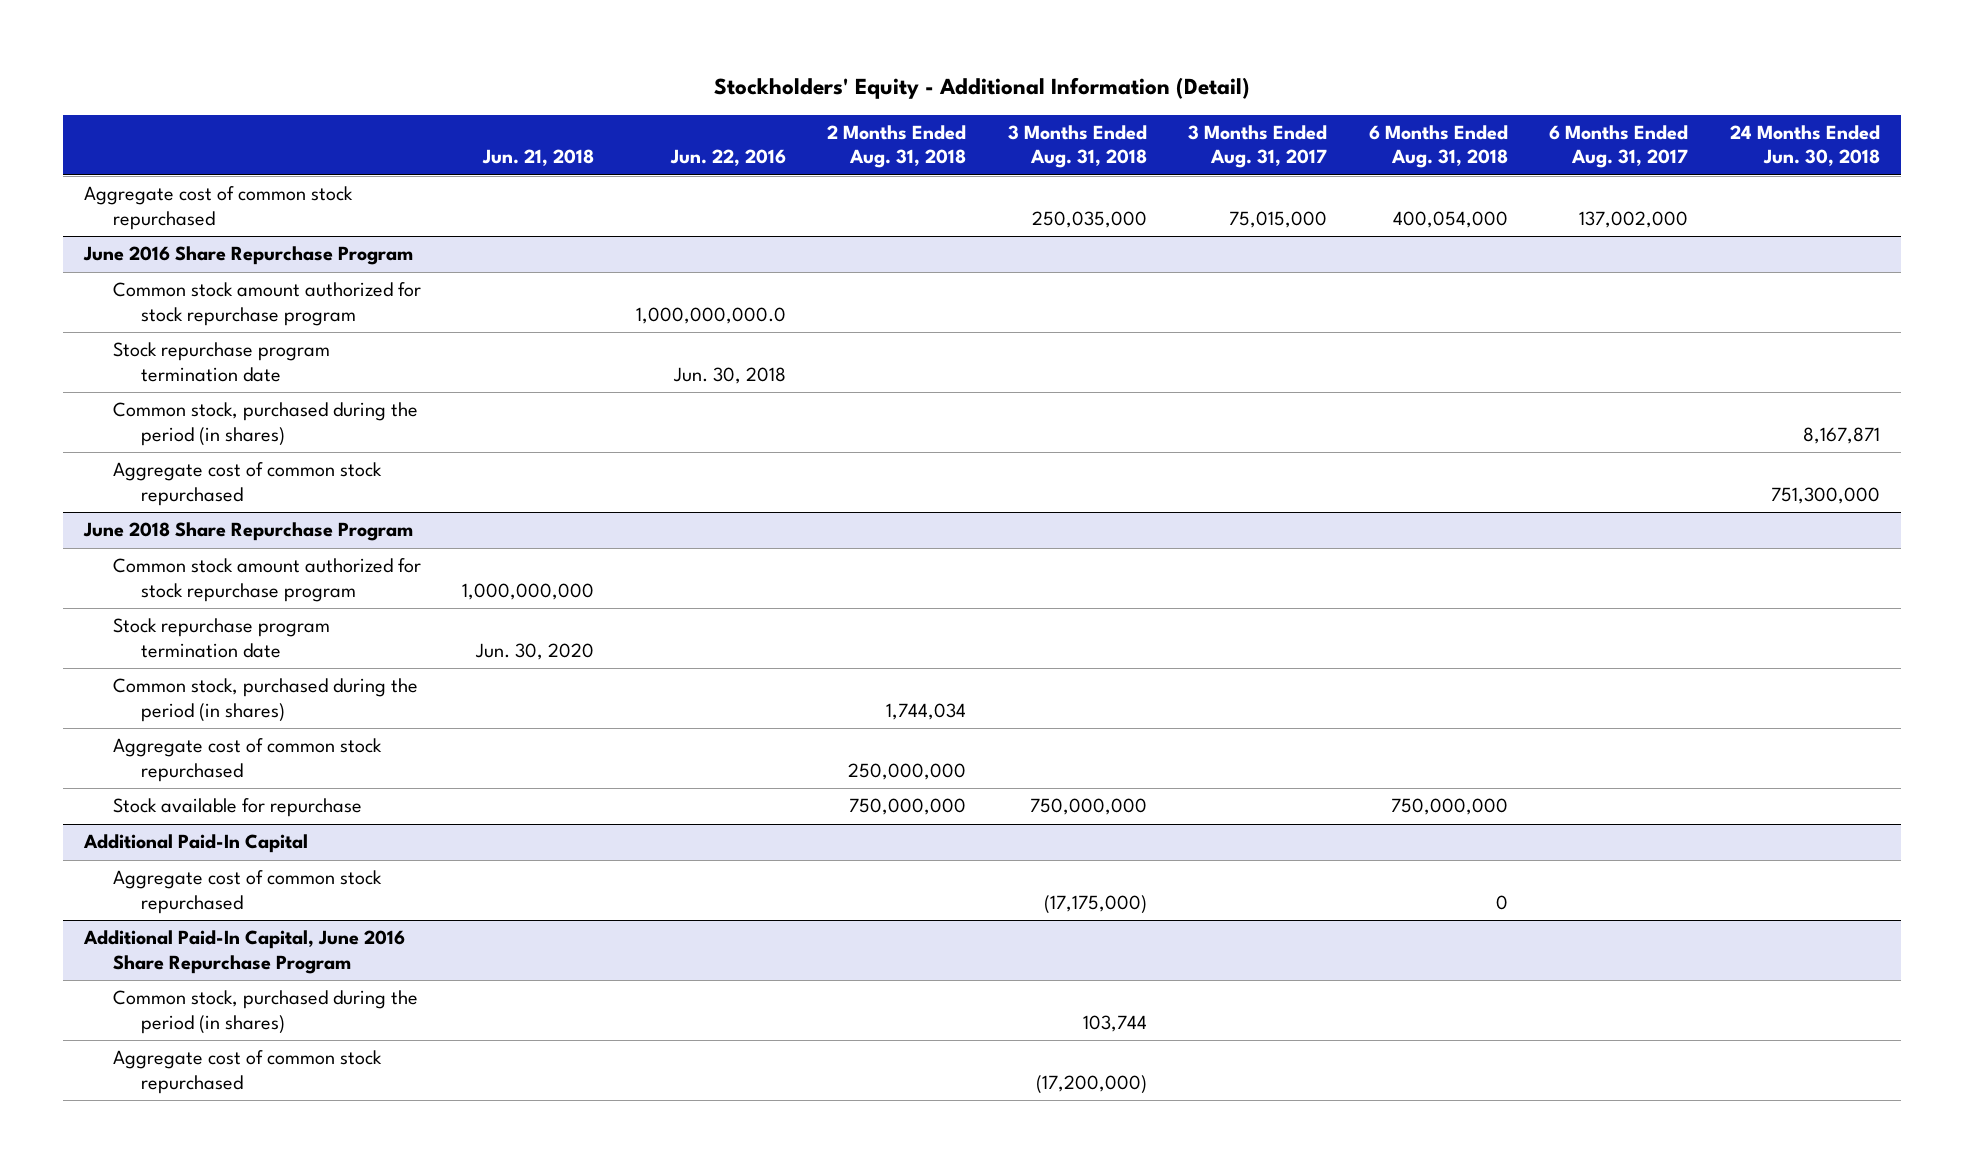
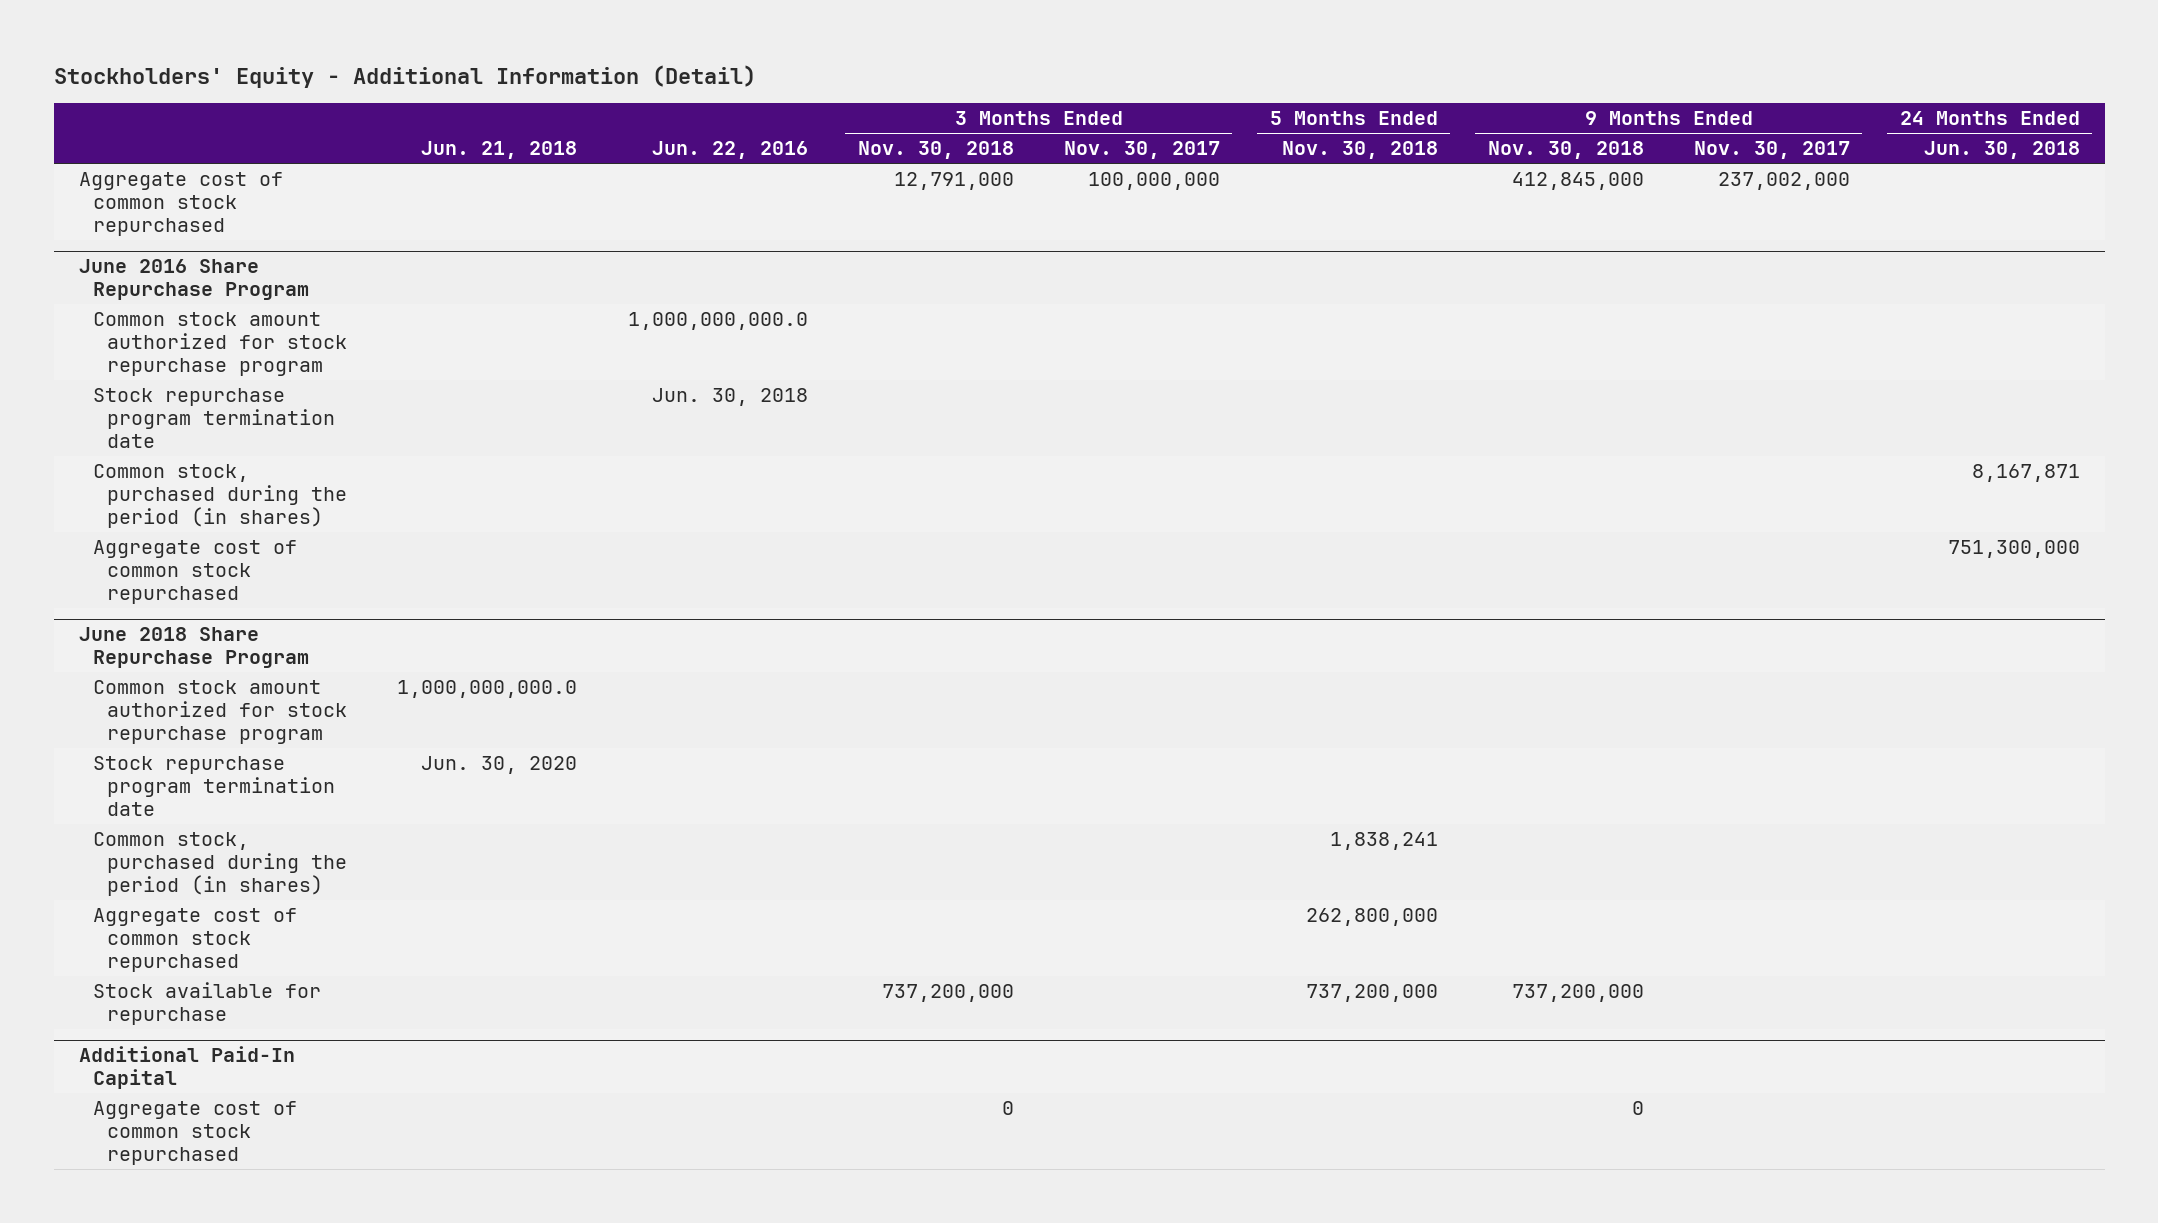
- | Jun. 21, 2018 | Jun. 22, 2016 | 2 Months Ended Aug. 31, 2018 | 3 Months Ended Aug. 31, 2018 | 3 Months Ended Aug. 31, 2017 | 6 Months Ended Aug. 31, 2018 | 6 Months Ended Aug. 31, 2017 | 24 Months Ended Jun. 30, 2018
+ | Jun. 21, 2018 | Jun. 22, 2016 | 3 Months Ended Nov. 30, 2018 | 3 Months Ended Nov. 30, 2017 | 5 Months Ended Nov. 30, 2018 | 9 Months Ended Nov. 30, 2018 | 9 Months Ended Nov. 30, 2017 | 24 Months Ended Jun. 30, 2018
@ June 2018 Share Repurchase Program
- Common stock amount authorized for stock repurchase program | 1,000,000,000 | | | | | | |
+ Common stock amount authorized for stock repurchase program | 1,000,000,000.0 | | | | | | |
- Additional Paid-In Capital, June 2016 Share Repurchase Program
- Common stock, purchased during the period (in shares) | | | | 103,744 | | | |
- Aggregate cost of common stock repurchased | | | | (17,200,000) | | | |

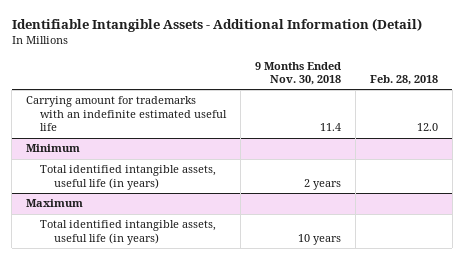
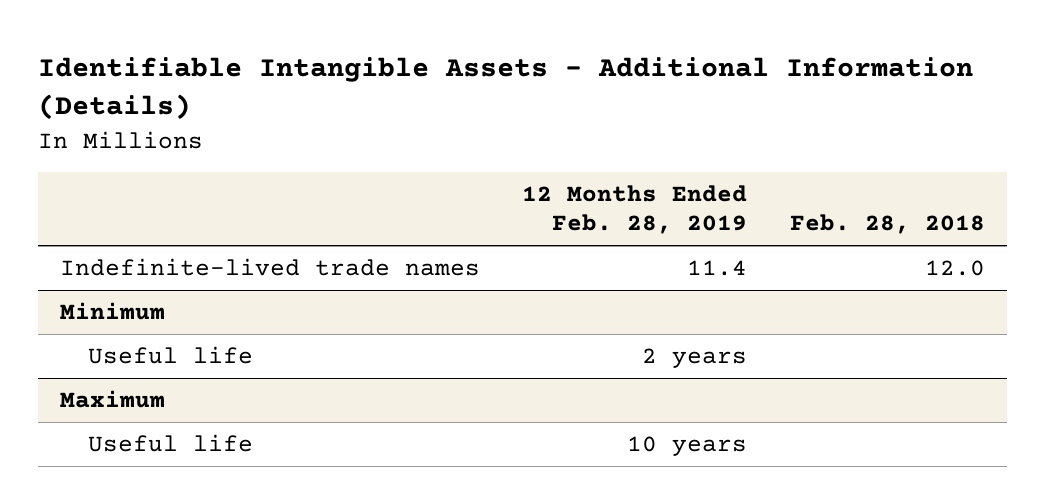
- Identifiable Intangible Assets - Additional Information (Detail)
+ Identifiable Intangible Assets - Additional Information (Details)
- | 9 Months Ended Nov. 30, 2018 | Feb. 28, 2018
+ | 12 Months Ended Feb. 28, 2019 | Feb. 28, 2018
- Carrying amount for trademarks with an indefinite estimated useful life | 11.4 | 12.0
+ Indefinite-lived trade names | 11.4 | 12.0
@ Minimum
- Total identified intangible assets, useful life (in years) | 2 years |
+ Useful life | 2 years |
@ Maximum
- Total identified intangible assets, useful life (in years) | 10 years |
+ Useful life | 10 years |

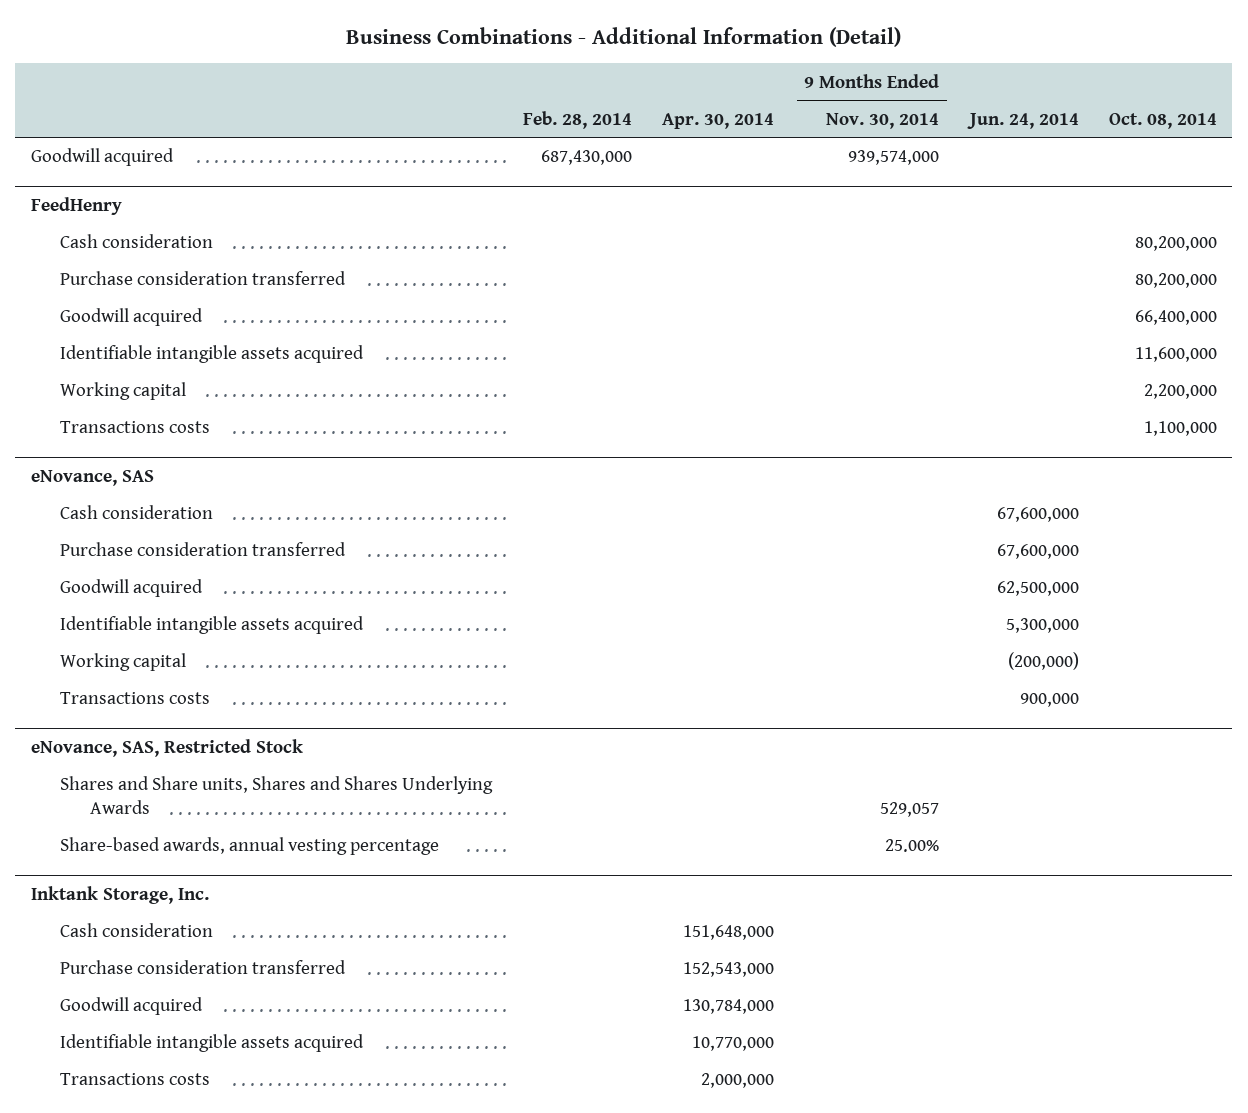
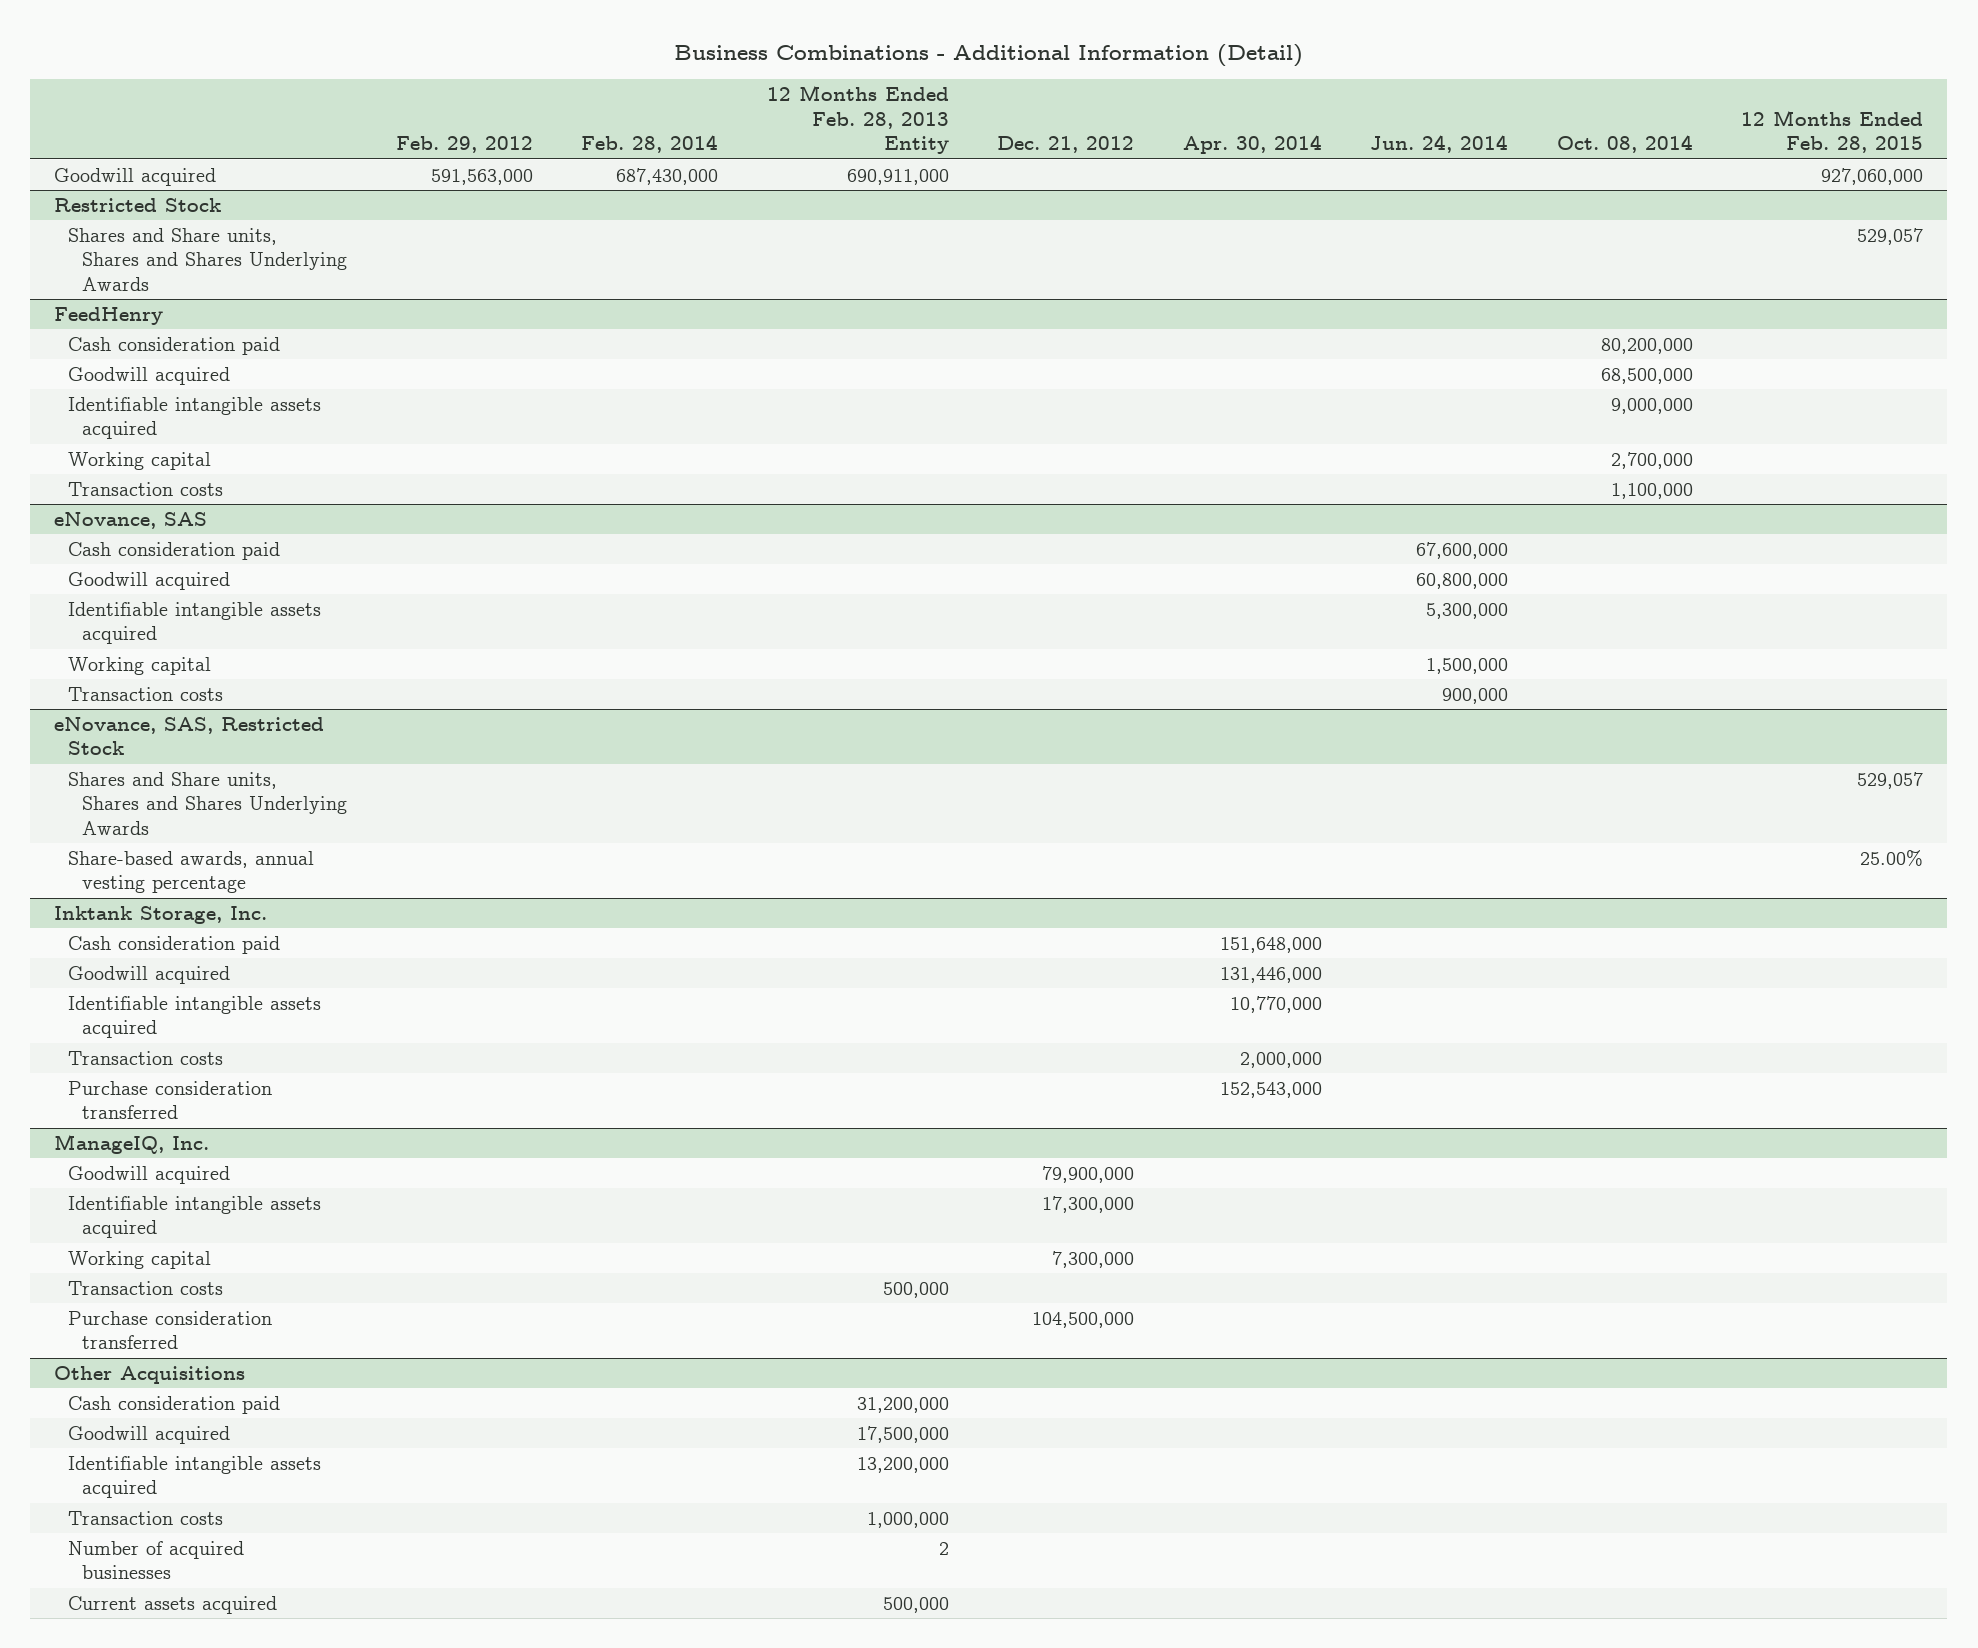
- | Feb. 28, 2014 | Apr. 30, 2014 | 9 Months Ended Nov. 30, 2014 | Jun. 24, 2014 | Oct. 08, 2014
+ | Feb. 29, 2012 | Feb. 28, 2014 | 12 Months Ended Feb. 28, 2013 Entity | Dec. 21, 2012 | Apr. 30, 2014 | Jun. 24, 2014 | Oct. 08, 2014 | 12 Months Ended Feb. 28, 2015
+ Restricted Stock
+ Shares and Share units, Shares and Shares Underlying Awards | | | | | | | | 529,057
@ FeedHenry
- Cash consideration | | | | | 80,200,000
- Purchase consideration transferred | | | | | 80,200,000
- Goodwill acquired | | | | | 66,400,000
- Identifiable intangible assets acquired | | | | | 11,600,000
- Working capital | | | | | 2,200,000
- Transactions costs | | | | | 1,100,000
+ Cash consideration paid | | | | | | | 80,200,000 |
+ Goodwill acquired | | | | | | | 68,500,000 |
+ Identifiable intangible assets acquired | | | | | | | 9,000,000 |
+ Working capital | | | | | | | 2,700,000 |
+ Transaction costs | | | | | | | 1,100,000 |
@ eNovance, SAS
- Cash consideration | | | | 67,600,000 |
- Purchase consideration transferred | | | | 67,600,000 |
- Goodwill acquired | | | | 62,500,000 |
+ Cash consideration paid | | | | | | 67,600,000 | |
+ Goodwill acquired | | | | | | 60,800,000 | |
- Working capital | | | | (200,000) |
- Transactions costs | | | | 900,000 |
+ Working capital | | | | | | 1,500,000 | |
+ Transaction costs | | | | | | 900,000 | |
@ Inktank Storage, Inc.
- Cash consideration | | 151,648,000 | | |
- Goodwill acquired | | 130,784,000 | | |
+ Cash consideration paid | | | | | 151,648,000 | | |
+ Goodwill acquired | | | | | 131,446,000 | | |
- Transactions costs | | 2,000,000 | | |
+ Transaction costs | | | | | 2,000,000 | | |
moved down: Purchase consideration transferred | | | | | 152,543,000 | | |
+ ManageIQ, Inc.
+ Goodwill acquired | | | | 79,900,000 | | | |
+ Identifiable intangible assets acquired | | | | 17,300,000 | | | |
+ Working capital | | | | 7,300,000 | | | |
+ Transaction costs | | | 500,000 | | | | |
+ Purchase consideration transferred | | | | 104,500,000 | | | |
+ Other Acquisitions
+ Cash consideration paid | | | 31,200,000 | | | | |
+ Goodwill acquired | | | 17,500,000 | | | | |
+ Identifiable intangible assets acquired | | | 13,200,000 | | | | |
+ Transaction costs | | | 1,000,000 | | | | |
+ Number of acquired businesses | | | 2 | | | | |
+ Current assets acquired | | | 500,000 | | | | |

